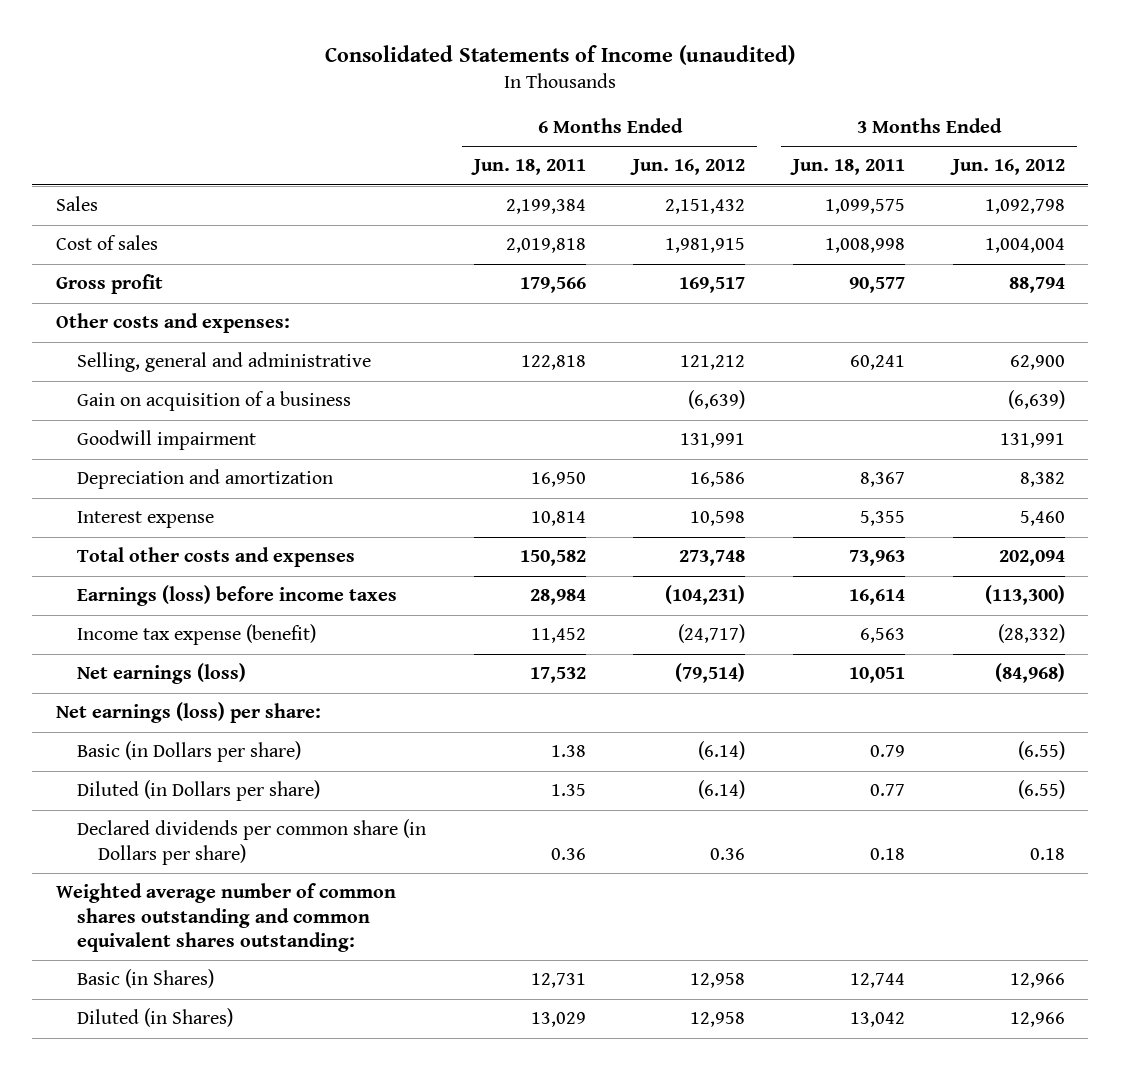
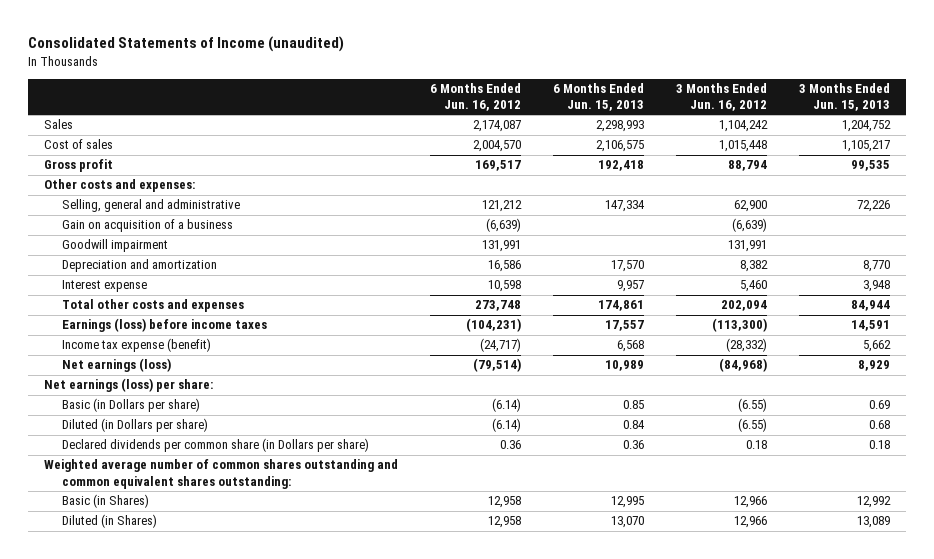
- | 6 Months Ended Jun. 18, 2011 | 6 Months Ended Jun. 16, 2012 | 3 Months Ended Jun. 18, 2011 | 3 Months Ended Jun. 16, 2012
+ | 6 Months Ended Jun. 16, 2012 | 6 Months Ended Jun. 15, 2013 | 3 Months Ended Jun. 16, 2012 | 3 Months Ended Jun. 15, 2013
- Sales | 2,199,384 | 2,151,432 | 1,099,575 | 1,092,798
- Cost of sales | 2,019,818 | 1,981,915 | 1,008,998 | 1,004,004
+ Sales | 2,174,087 | 2,298,993 | 1,104,242 | 1,204,752
+ Cost of sales | 2,004,570 | 2,106,575 | 1,015,448 | 1,105,217

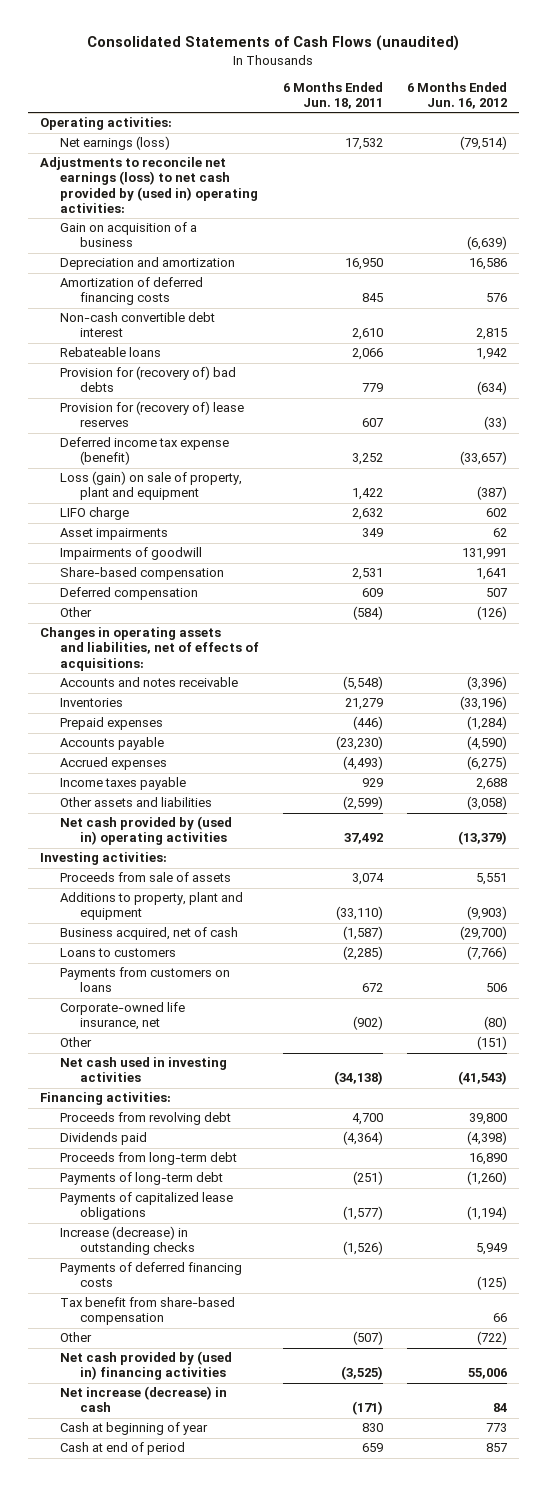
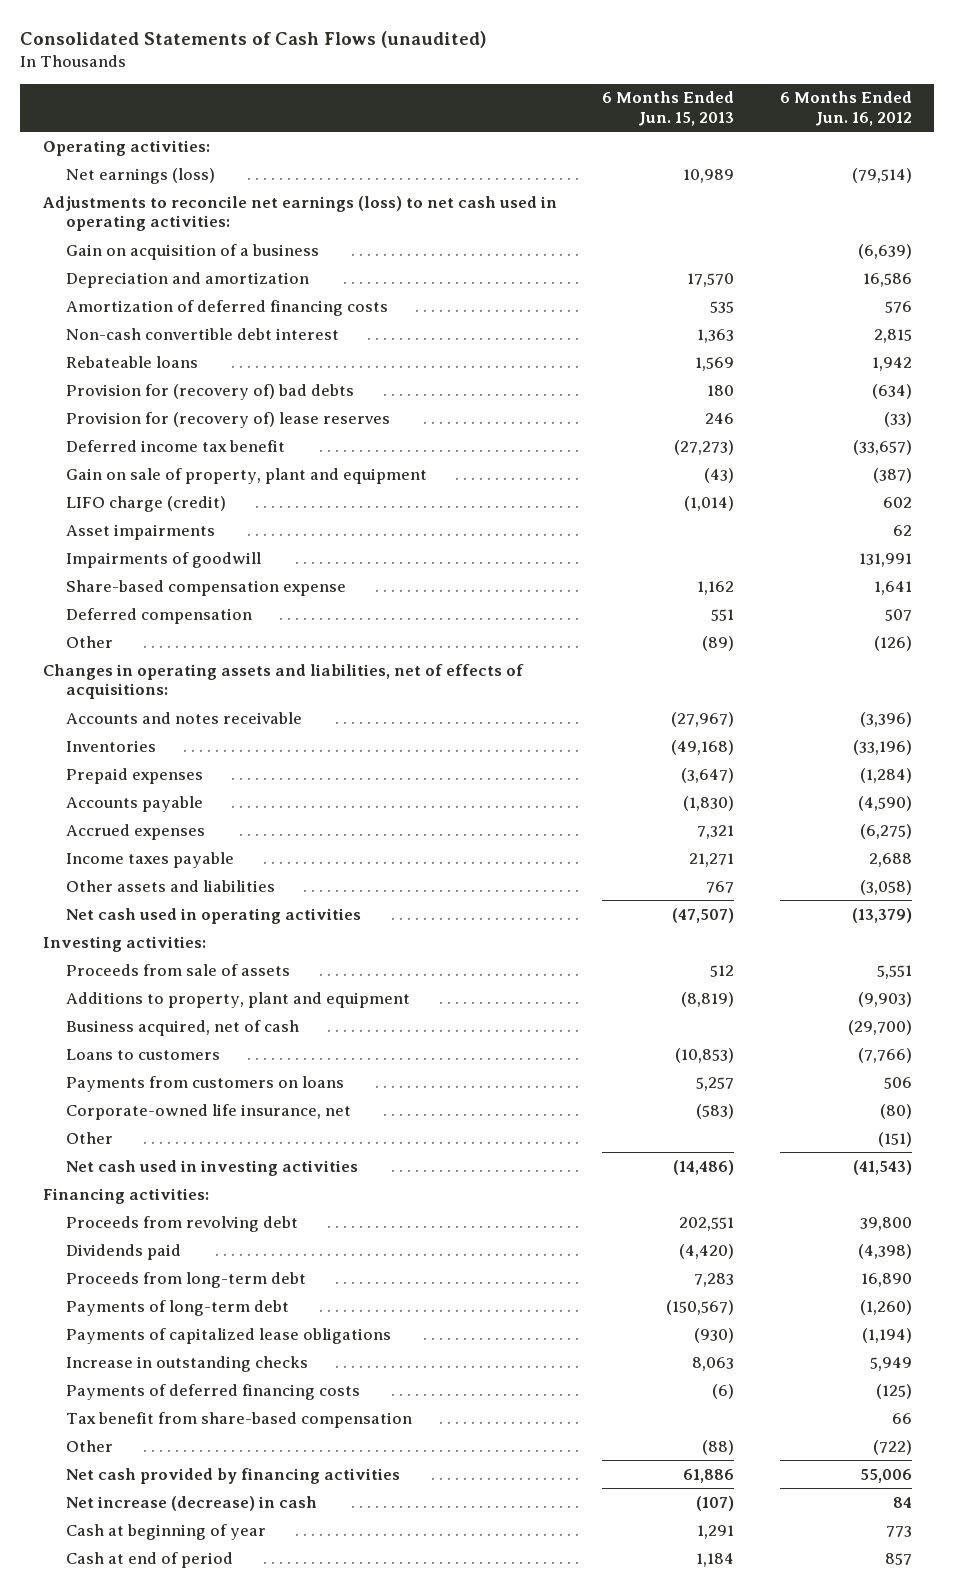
- | 6 Months Ended Jun. 18, 2011 | 6 Months Ended Jun. 16, 2012
+ | 6 Months Ended Jun. 15, 2013 | 6 Months Ended Jun. 16, 2012
- Adjustments to reconcile net earnings (loss) to net cash provided by (used in) operating activities:
+ Adjustments to reconcile net earnings (loss) to net cash used in operating activities:
- Deferred income tax expense (benefit) | 3,252 | (33,657)
- Loss (gain) on sale of property, plant and equipment | 1,422 | (387)
- LIFO charge | 2,632 | 602
+ Deferred income tax benefit | (27,273) | (33,657)
+ Gain on sale of property, plant and equipment | (43) | (387)
+ LIFO charge (credit) | (1,014) | 602
- Share-based compensation | 2,531 | 1,641
+ Share-based compensation expense | 1,162 | 1,641
- Net cash provided by (used in) operating activities | 37,492 | (13,379)
+ Net cash used in operating activities | (47,507) | (13,379)
- Increase (decrease) in outstanding checks | (1,526) | 5,949
+ Increase in outstanding checks | 8,063 | 5,949
- Net cash provided by (used in) financing activities | (3,525) | 55,006
+ Net cash provided by financing activities | 61,886 | 55,006

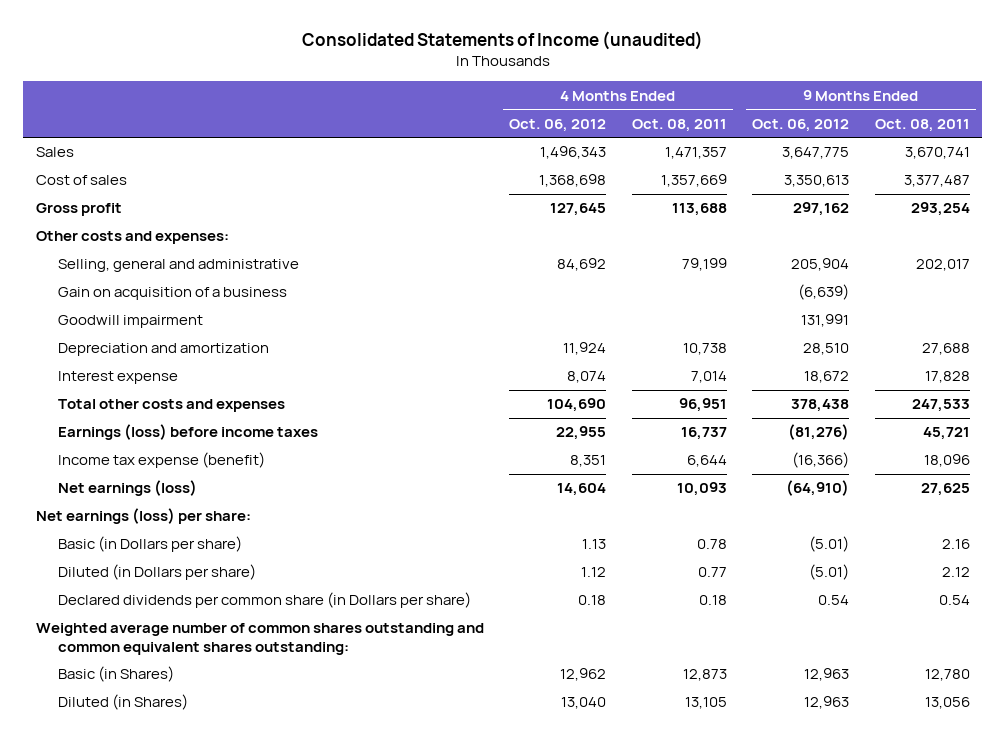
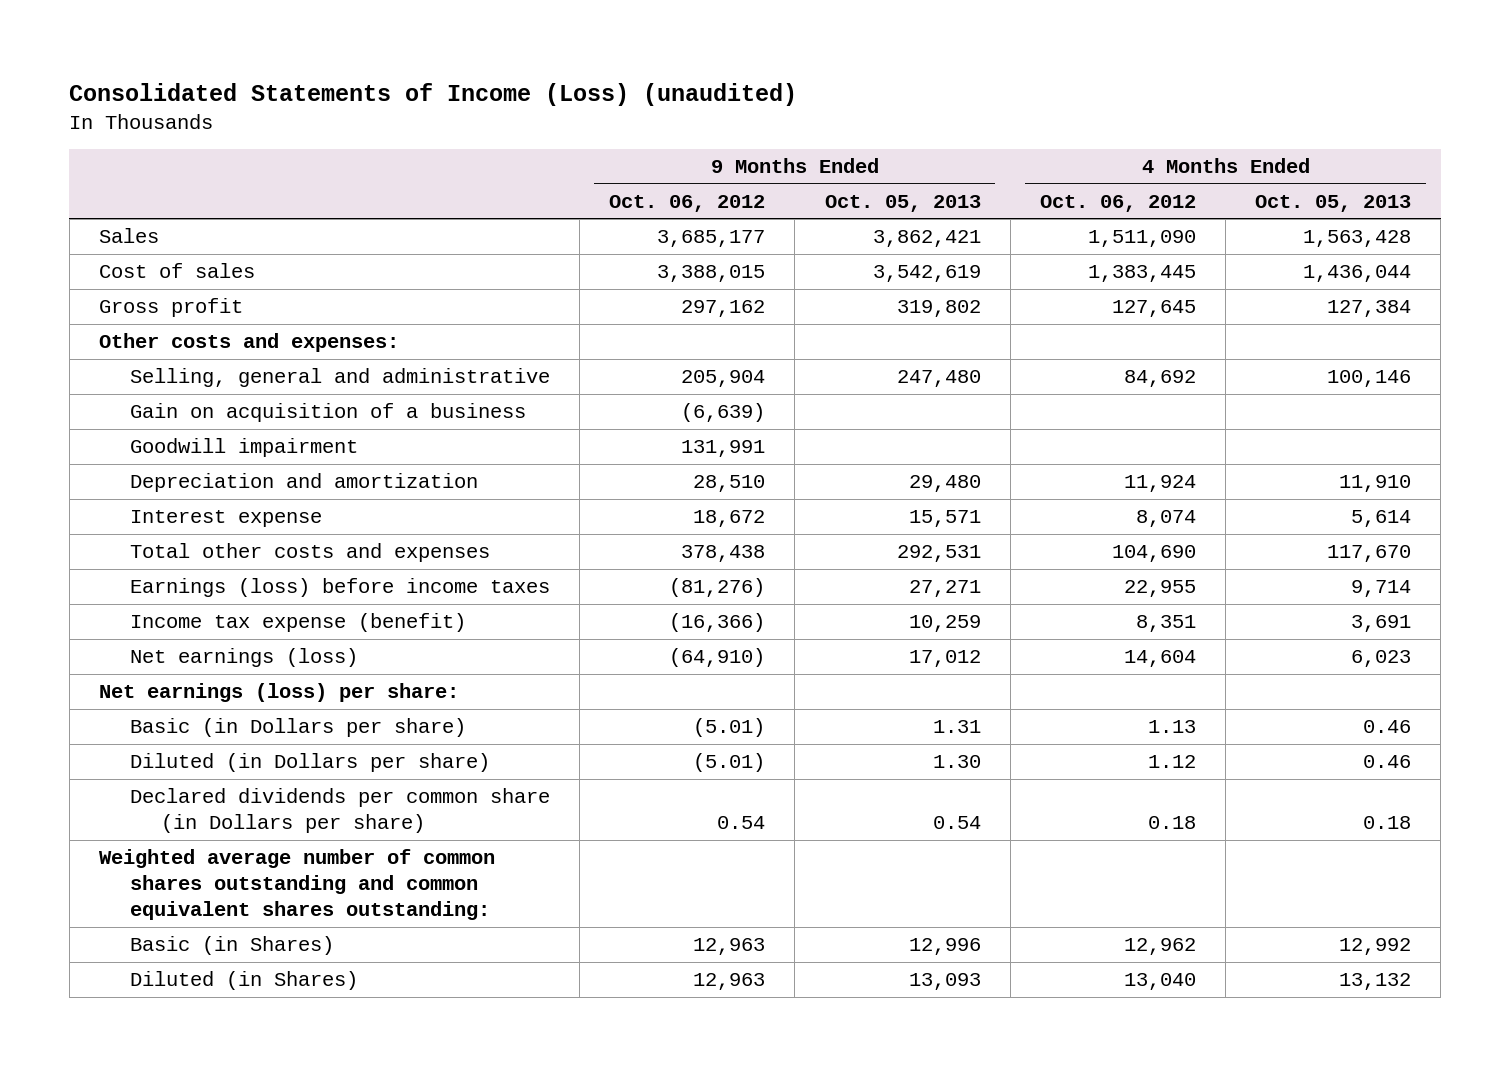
- Consolidated Statements of Income (unaudited)
+ Consolidated Statements of Income (Loss) (unaudited)
- | 4 Months Ended Oct. 06, 2012 | 4 Months Ended Oct. 08, 2011 | 9 Months Ended Oct. 06, 2012 | 9 Months Ended Oct. 08, 2011
+ | 9 Months Ended Oct. 06, 2012 | 9 Months Ended Oct. 05, 2013 | 4 Months Ended Oct. 06, 2012 | 4 Months Ended Oct. 05, 2013
- Sales | 1,496,343 | 1,471,357 | 3,647,775 | 3,670,741
- Cost of sales | 1,368,698 | 1,357,669 | 3,350,613 | 3,377,487
+ Sales | 3,685,177 | 3,862,421 | 1,511,090 | 1,563,428
+ Cost of sales | 3,388,015 | 3,542,619 | 1,383,445 | 1,436,044

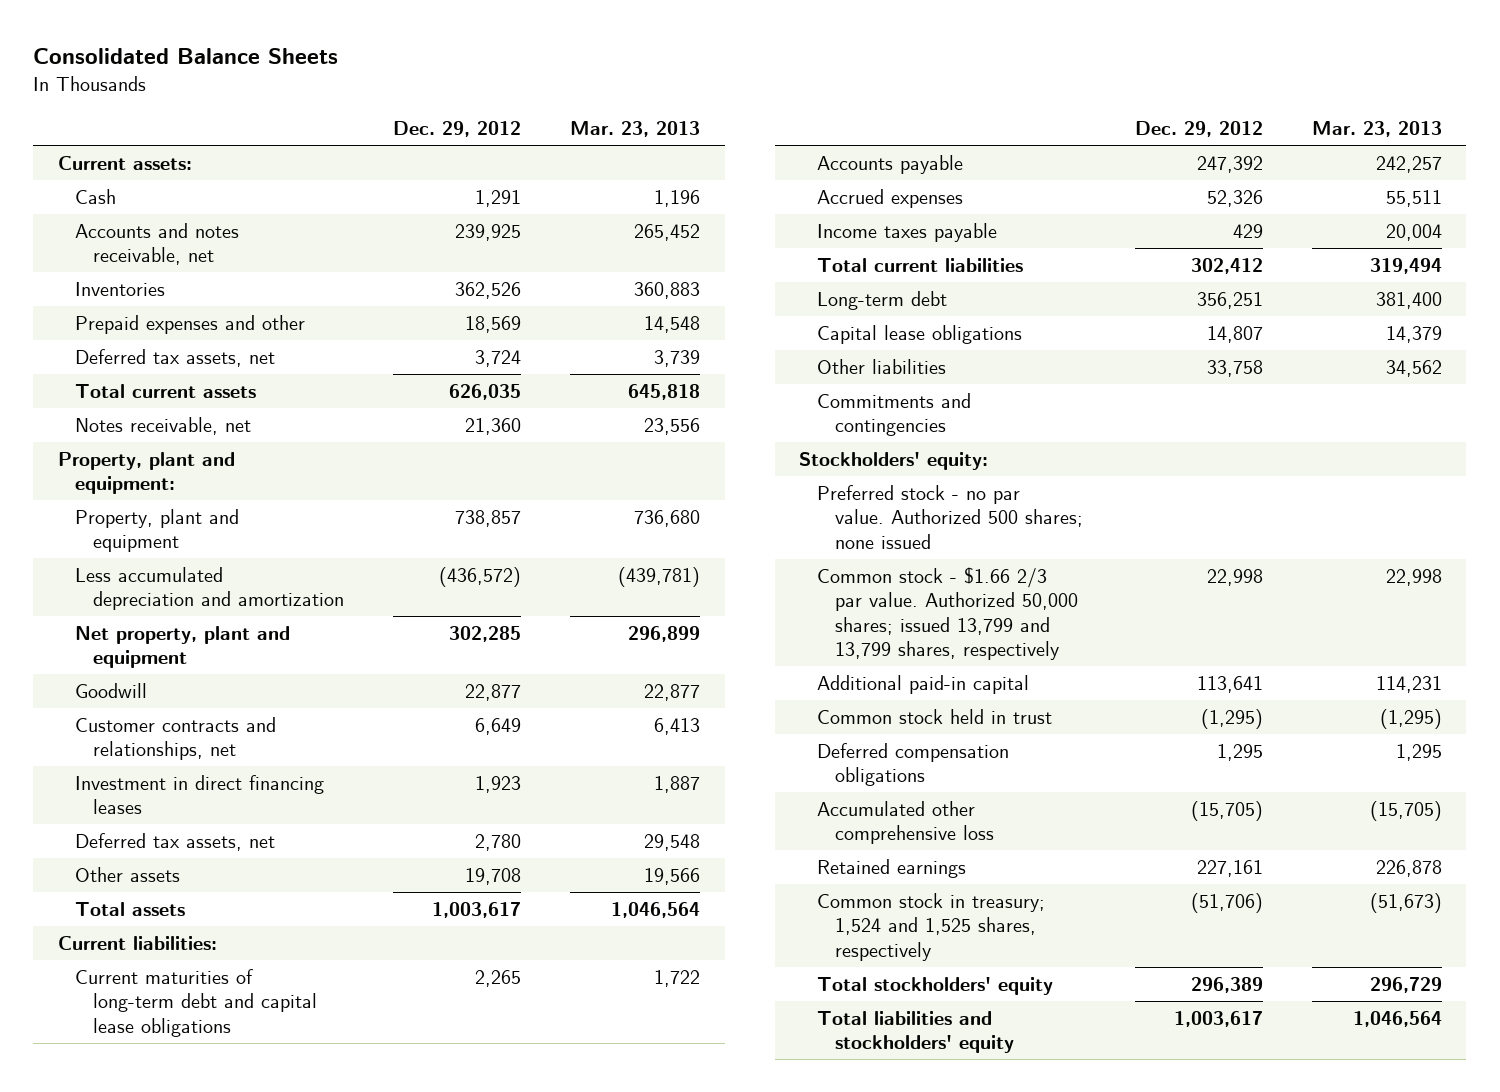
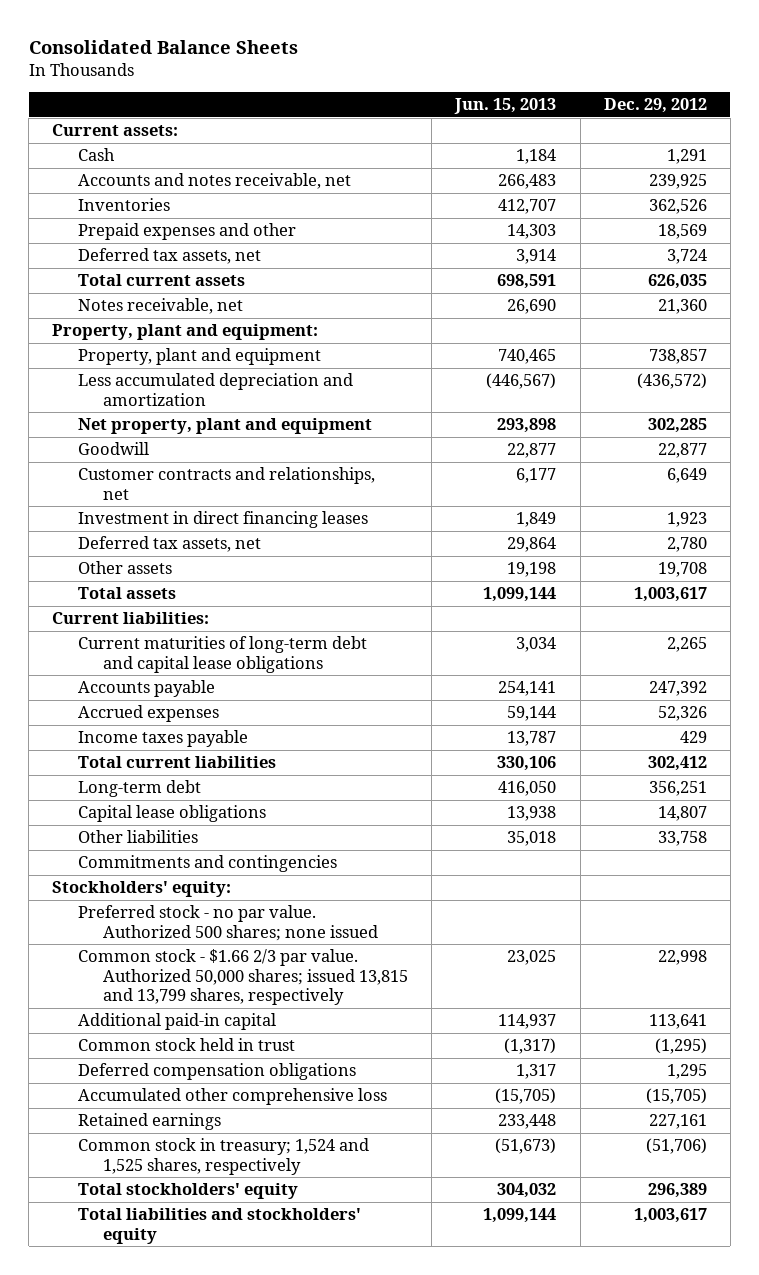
- | Dec. 29, 2012 | Mar. 23, 2013
+ | Jun. 15, 2013 | Dec. 29, 2012
- Common stock - $1.66 2/3 par value. Authorized 50,000 shares; issued 13,799 and 13,799 shares, respectively | 22,998 | 22,998
+ Common stock - $1.66 2/3 par value. Authorized 50,000 shares; issued 13,815 and 13,799 shares, respectively | 23,025 | 22,998

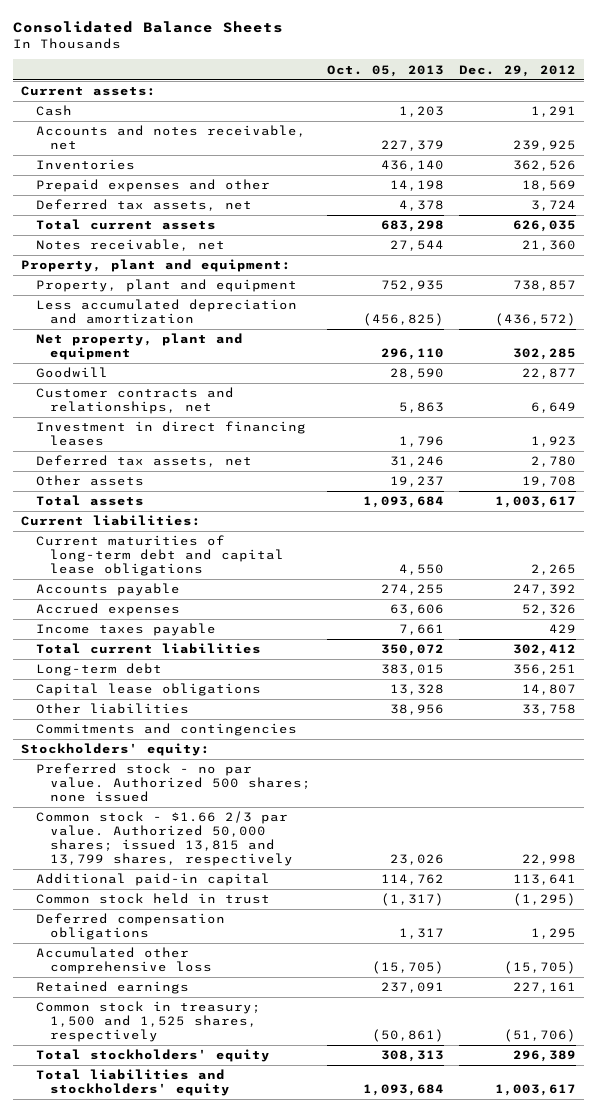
- | Jun. 15, 2013 | Dec. 29, 2012
+ | Oct. 05, 2013 | Dec. 29, 2012
- Common stock in treasury; 1,524 and 1,525 shares, respectively | (51,673) | (51,706)
+ Common stock in treasury; 1,500 and 1,525 shares, respectively | (50,861) | (51,706)

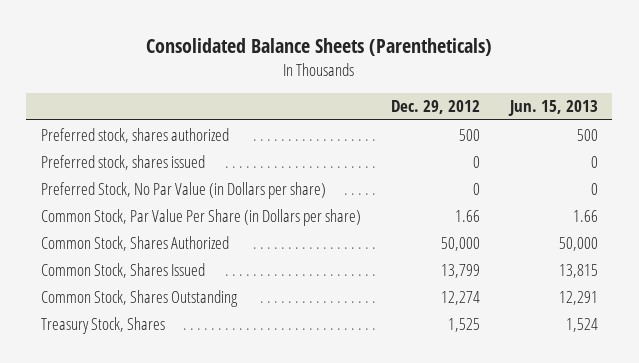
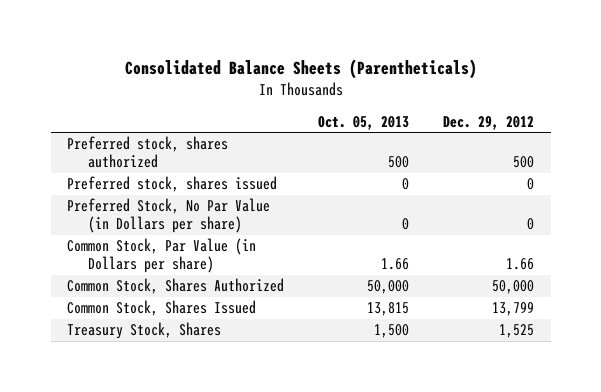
- | Dec. 29, 2012 | Jun. 15, 2013
+ | Oct. 05, 2013 | Dec. 29, 2012
- Common Stock, Par Value Per Share (in Dollars per share) | 1.66 | 1.66
+ Common Stock, Par Value (in Dollars per share) | 1.66 | 1.66
- Common Stock, Shares Outstanding | 12,274 | 12,291

